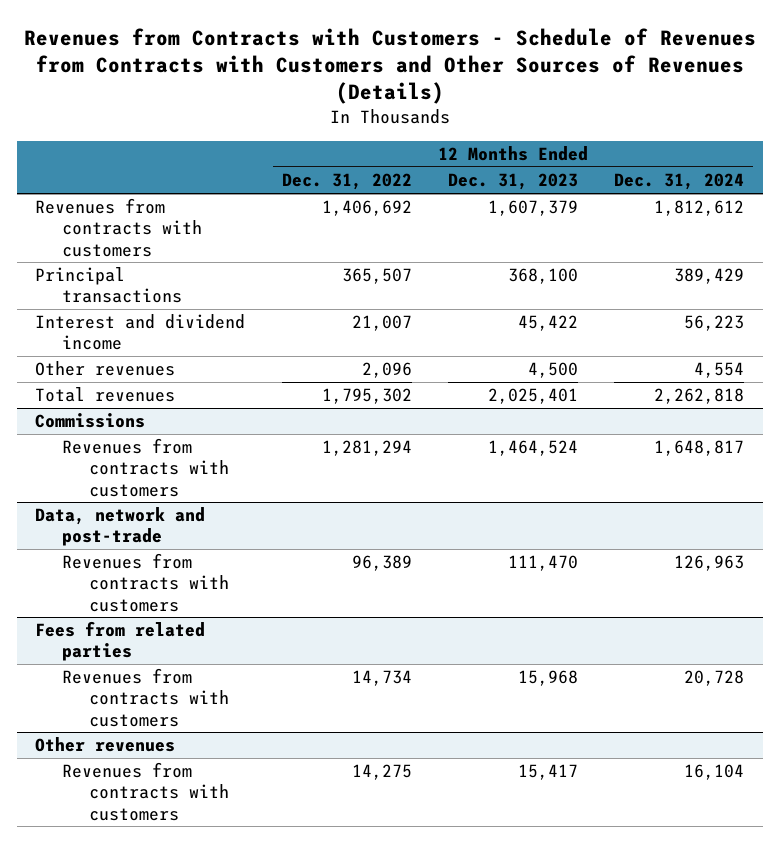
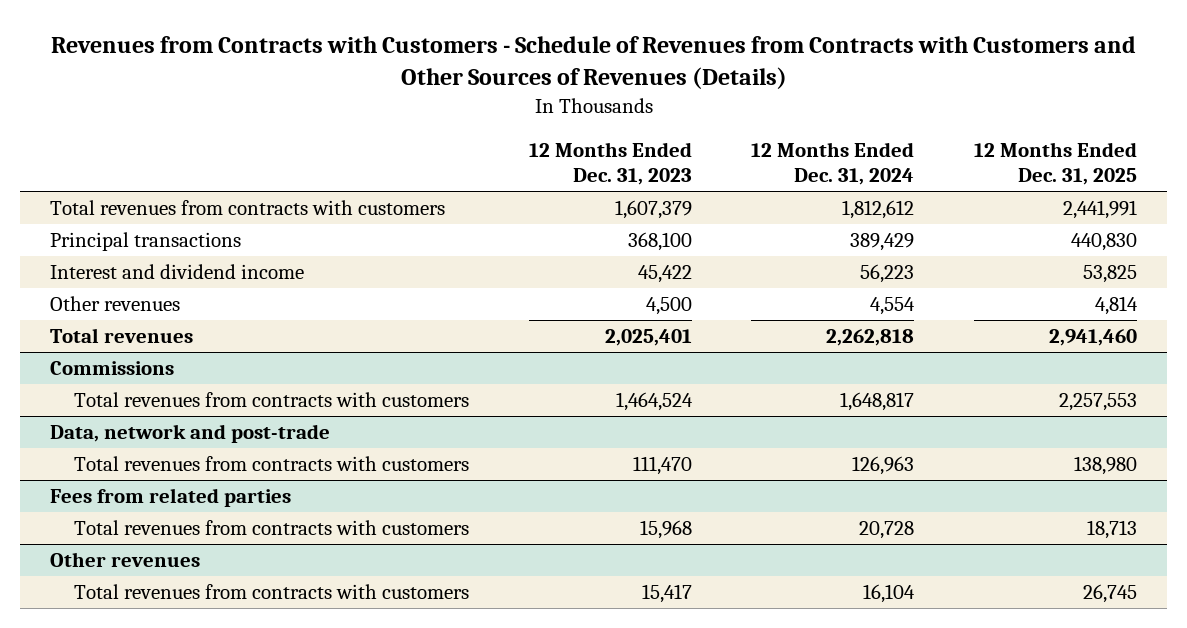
- | 12 Months Ended Dec. 31, 2022 | 12 Months Ended Dec. 31, 2023 | 12 Months Ended Dec. 31, 2024
+ | 12 Months Ended Dec. 31, 2023 | 12 Months Ended Dec. 31, 2024 | 12 Months Ended Dec. 31, 2025
- Revenues from contracts with customers | 1,406,692 | 1,607,379 | 1,812,612
+ Total revenues from contracts with customers | 1,607,379 | 1,812,612 | 2,441,991
@ Commissions
- Revenues from contracts with customers | 1,281,294 | 1,464,524 | 1,648,817
+ Total revenues from contracts with customers | 1,464,524 | 1,648,817 | 2,257,553
@ Data, network and post-trade
- Revenues from contracts with customers | 96,389 | 111,470 | 126,963
+ Total revenues from contracts with customers | 111,470 | 126,963 | 138,980
@ Fees from related parties
- Revenues from contracts with customers | 14,734 | 15,968 | 20,728
+ Total revenues from contracts with customers | 15,968 | 20,728 | 18,713
@ Other revenues
- Revenues from contracts with customers | 14,275 | 15,417 | 16,104
+ Total revenues from contracts with customers | 15,417 | 16,104 | 26,745

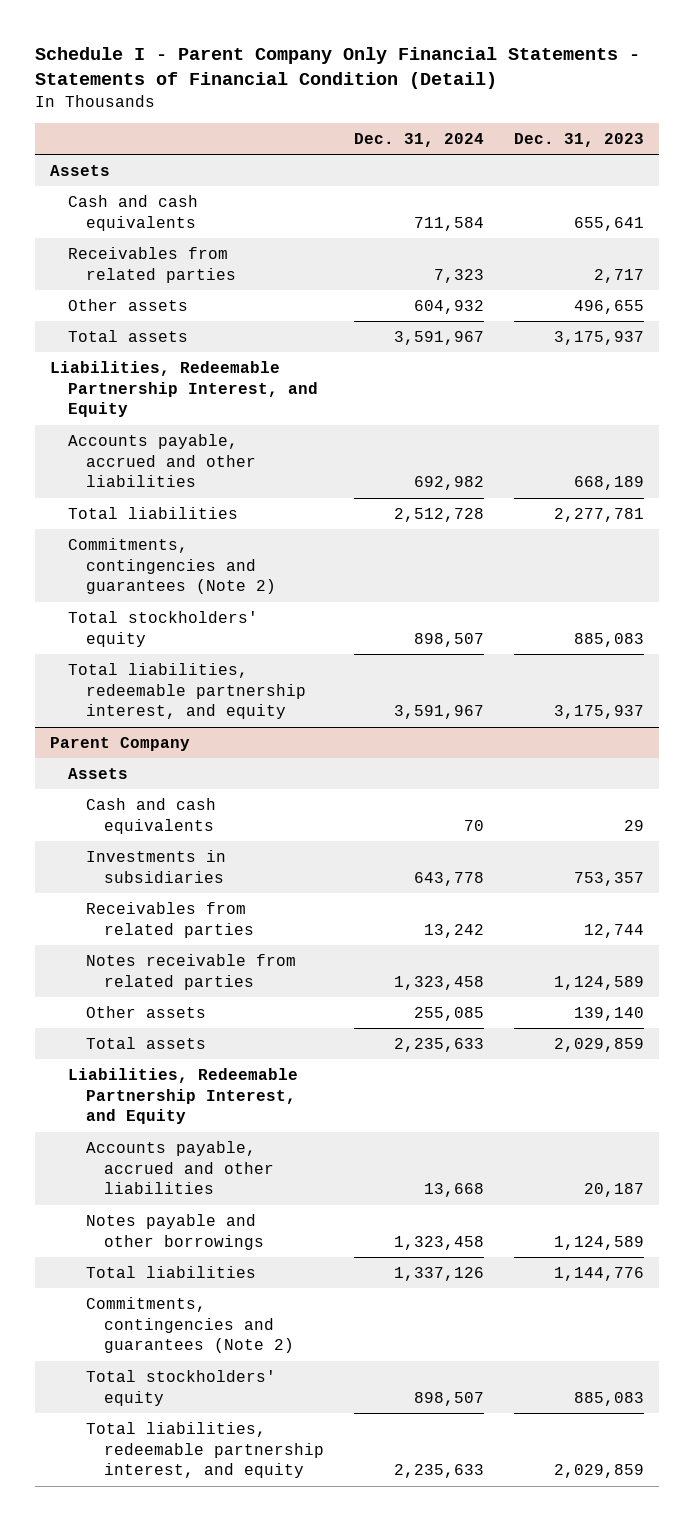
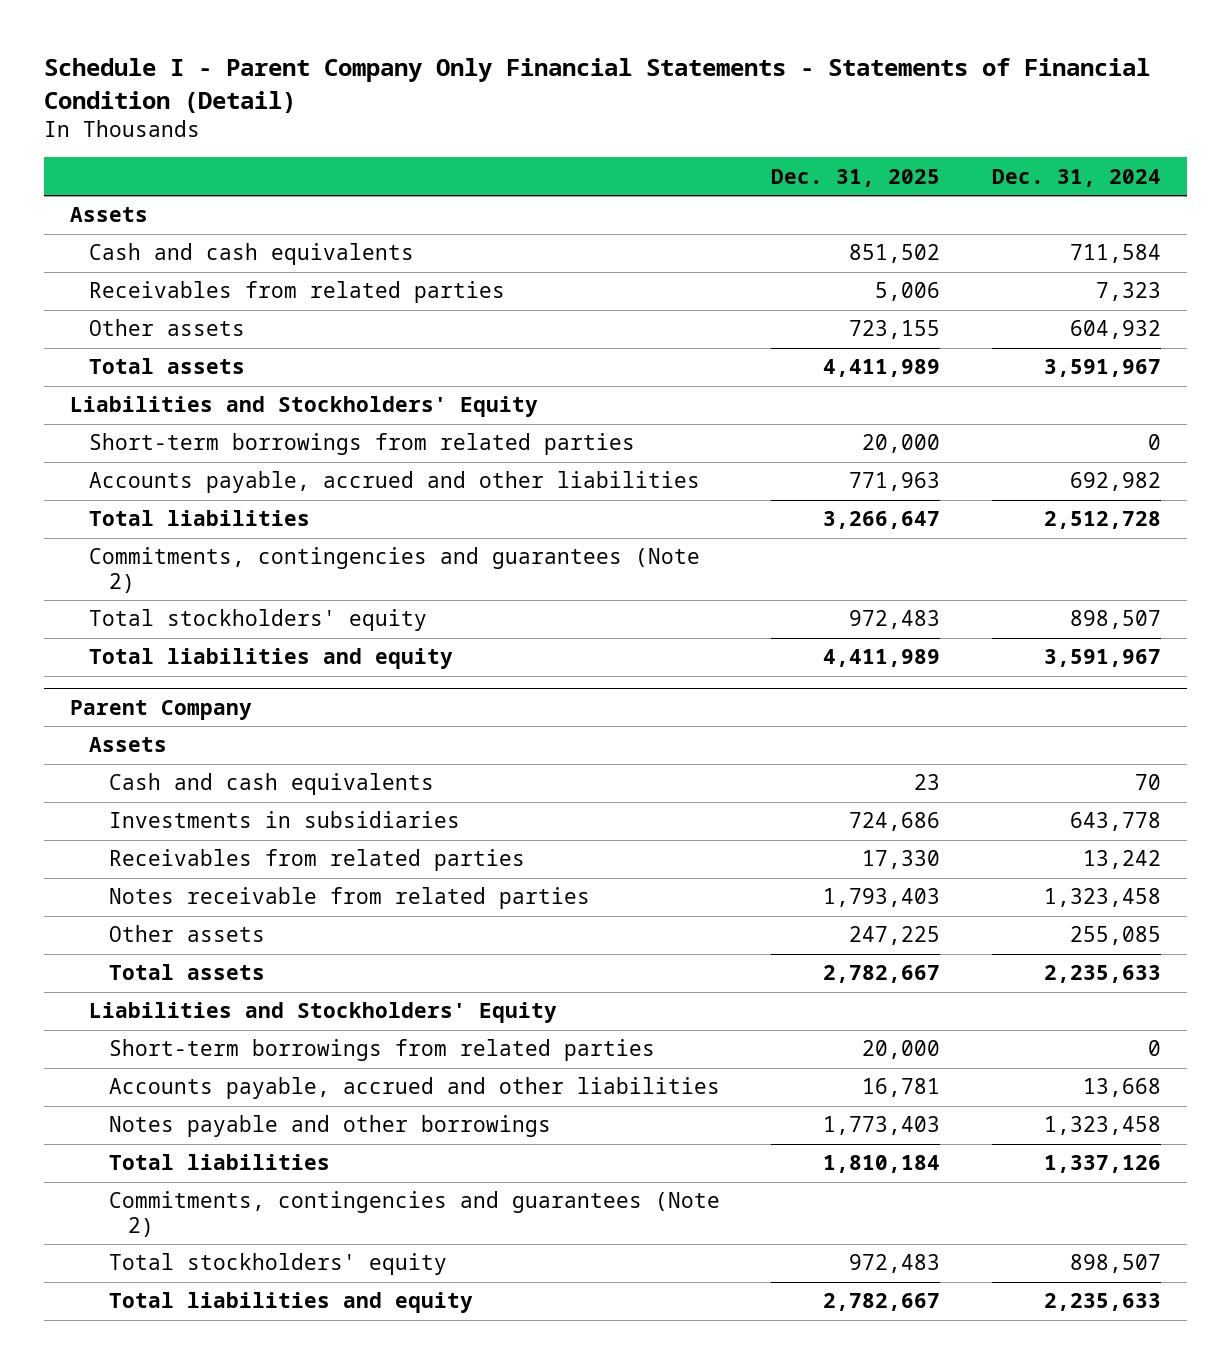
- | Dec. 31, 2024 | Dec. 31, 2023
+ | Dec. 31, 2025 | Dec. 31, 2024
- Liabilities, Redeemable Partnership Interest, and Equity
+ Liabilities and Stockholders' Equity
+ Short-term borrowings from related parties | 20,000 | 0
- Total liabilities, redeemable partnership interest, and equity | 3,591,967 | 3,175,937
+ Total liabilities and equity | 4,411,989 | 3,591,967
@ Parent Company
- Liabilities, Redeemable Partnership Interest, and Equity
+ Liabilities and Stockholders' Equity
+ Short-term borrowings from related parties | 20,000 | 0
- Total liabilities, redeemable partnership interest, and equity | 2,235,633 | 2,029,859
+ Total liabilities and equity | 2,782,667 | 2,235,633

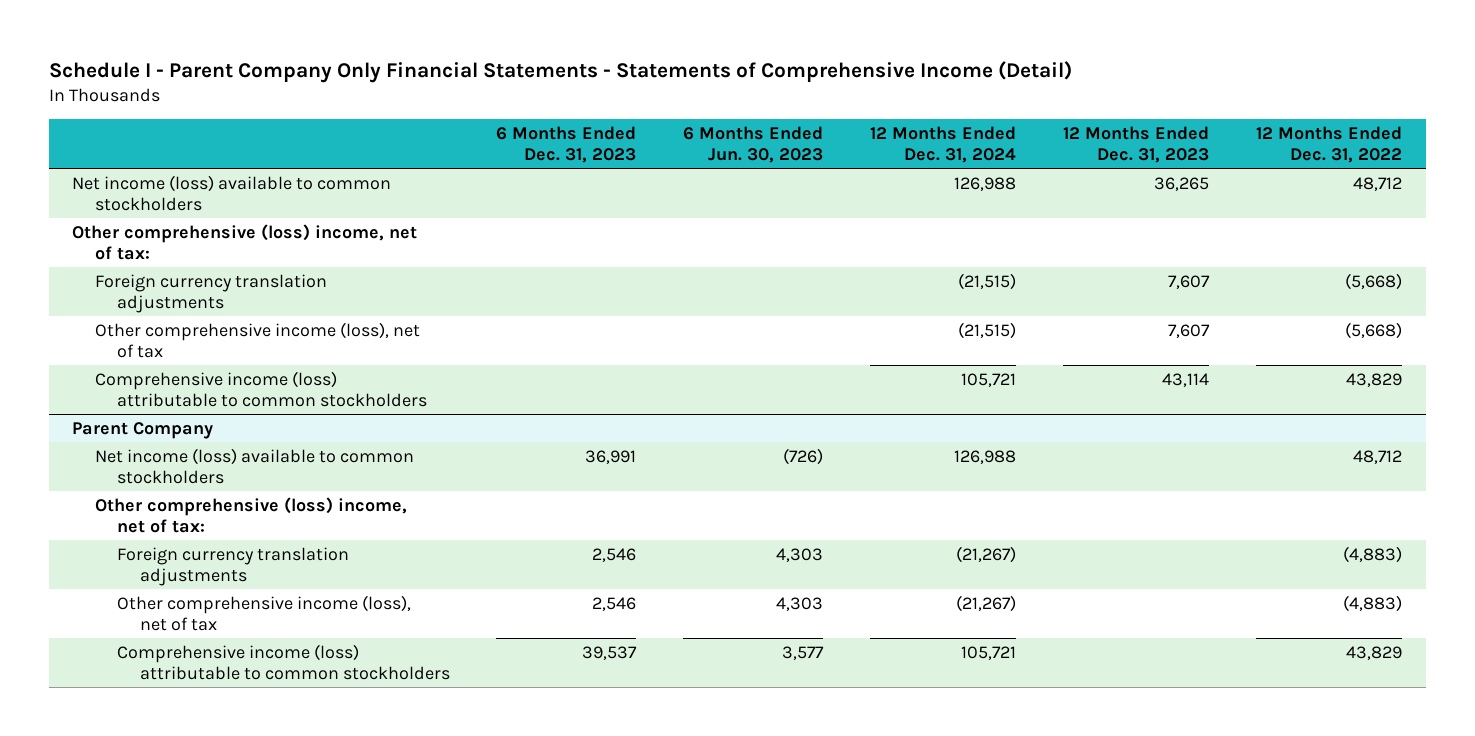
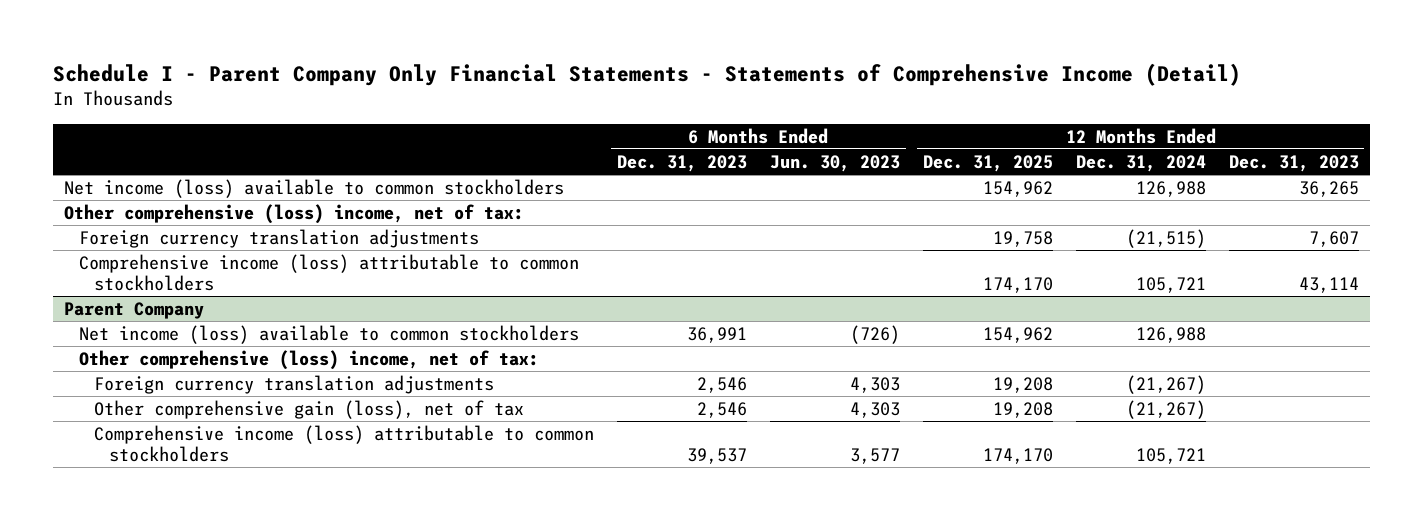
- | 6 Months Ended Dec. 31, 2023 | 6 Months Ended Jun. 30, 2023 | 12 Months Ended Dec. 31, 2024 | 12 Months Ended Dec. 31, 2023 | 12 Months Ended Dec. 31, 2022
+ | 6 Months Ended Dec. 31, 2023 | 6 Months Ended Jun. 30, 2023 | 12 Months Ended Dec. 31, 2025 | 12 Months Ended Dec. 31, 2024 | 12 Months Ended Dec. 31, 2023
- Other comprehensive income (loss), net of tax | | | (21,515) | 7,607 | (5,668)
@ Parent Company
- Other comprehensive income (loss), net of tax | 2,546 | 4,303 | (21,267) | | (4,883)
+ Other comprehensive gain (loss), net of tax | 2,546 | 4,303 | 19,208 | (21,267) |

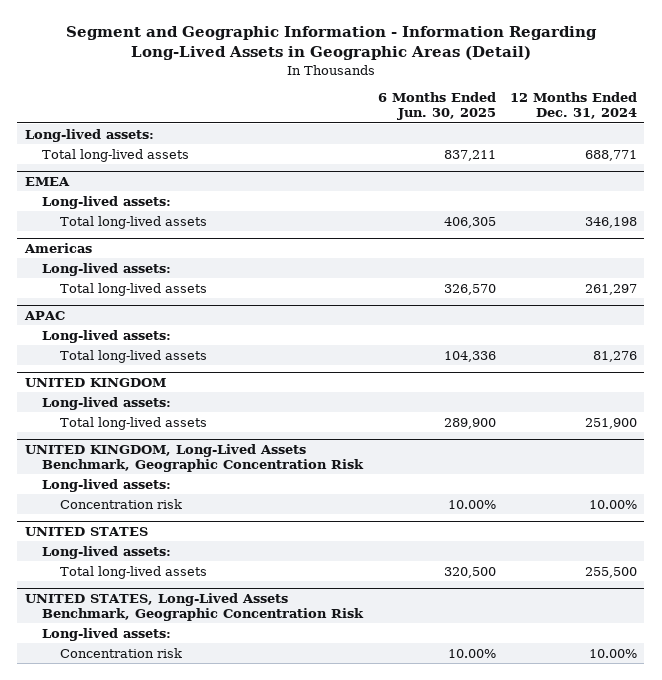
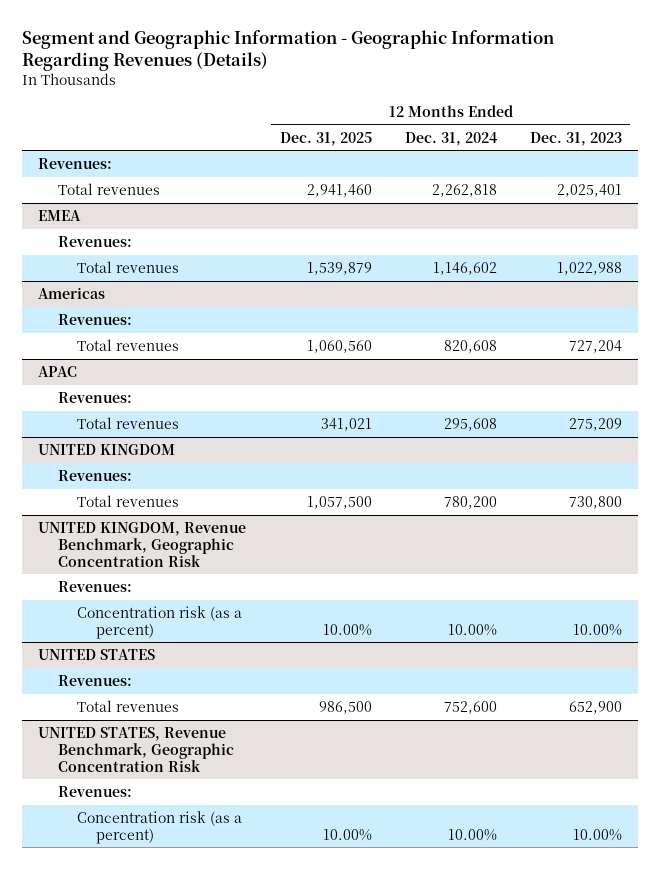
- Segment and Geographic Information - Information Regarding Long-Lived Assets in Geographic Areas (Detail)
+ Segment and Geographic Information - Geographic Information Regarding Revenues (Details)
- | 6 Months Ended Jun. 30, 2025 | 12 Months Ended Dec. 31, 2024
+ | 12 Months Ended Dec. 31, 2025 | 12 Months Ended Dec. 31, 2024 | 12 Months Ended Dec. 31, 2023
- Long-lived assets:
- Total long-lived assets | 837,211 | 688,771
+ Revenues:
+ Total revenues | 2,941,460 | 2,262,818 | 2,025,401
@ EMEA
- Long-lived assets:
- Total long-lived assets | 406,305 | 346,198
+ Revenues:
+ Total revenues | 1,539,879 | 1,146,602 | 1,022,988
@ Americas
- Long-lived assets:
- Total long-lived assets | 326,570 | 261,297
+ Revenues:
+ Total revenues | 1,060,560 | 820,608 | 727,204
@ APAC
- Long-lived assets:
- Total long-lived assets | 104,336 | 81,276
+ Revenues:
+ Total revenues | 341,021 | 295,608 | 275,209
@ UNITED KINGDOM
- Long-lived assets:
- Total long-lived assets | 289,900 | 251,900
- UNITED KINGDOM, Long-Lived Assets Benchmark, Geographic Concentration Risk
- Long-lived assets:
- Concentration risk | 10.00% | 10.00%
@ UNITED KINGDOM
+ Revenues:
+ Total revenues | 1,057,500 | 780,200 | 730,800
+ UNITED KINGDOM, Revenue Benchmark, Geographic Concentration Risk
+ Revenues:
+ Concentration risk (as a percent) | 10.00% | 10.00% | 10.00%
@ UNITED STATES
- Long-lived assets:
- Total long-lived assets | 320,500 | 255,500
- UNITED STATES, Long-Lived Assets Benchmark, Geographic Concentration Risk
- Long-lived assets:
- Concentration risk | 10.00% | 10.00%
@ UNITED STATES
+ Revenues:
+ Total revenues | 986,500 | 752,600 | 652,900
+ UNITED STATES, Revenue Benchmark, Geographic Concentration Risk
+ Revenues:
+ Concentration risk (as a percent) | 10.00% | 10.00% | 10.00%

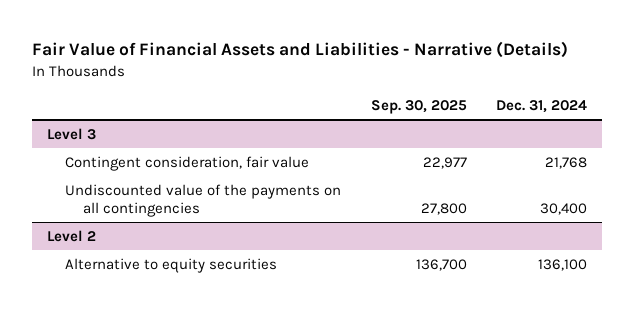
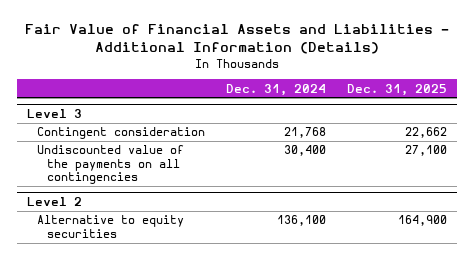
- Fair Value of Financial Assets and Liabilities - Narrative (Details)
+ Fair Value of Financial Assets and Liabilities - Additional Information (Details)
- | Sep. 30, 2025 | Dec. 31, 2024
+ | Dec. 31, 2024 | Dec. 31, 2025
@ Level 3
- Contingent consideration, fair value | 22,977 | 21,768
+ Contingent consideration | 21,768 | 22,662

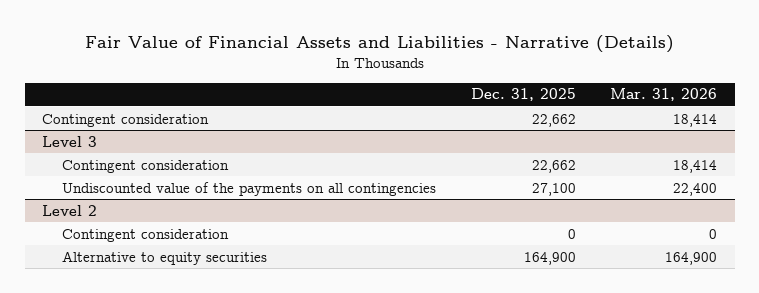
- Fair Value of Financial Assets and Liabilities - Additional Information (Details)
+ Fair Value of Financial Assets and Liabilities - Narrative (Details)
- | Dec. 31, 2024 | Dec. 31, 2025
+ | Dec. 31, 2025 | Mar. 31, 2026
+ Contingent consideration | 22,662 | 18,414
@ Level 2
+ Contingent consideration | 0 | 0

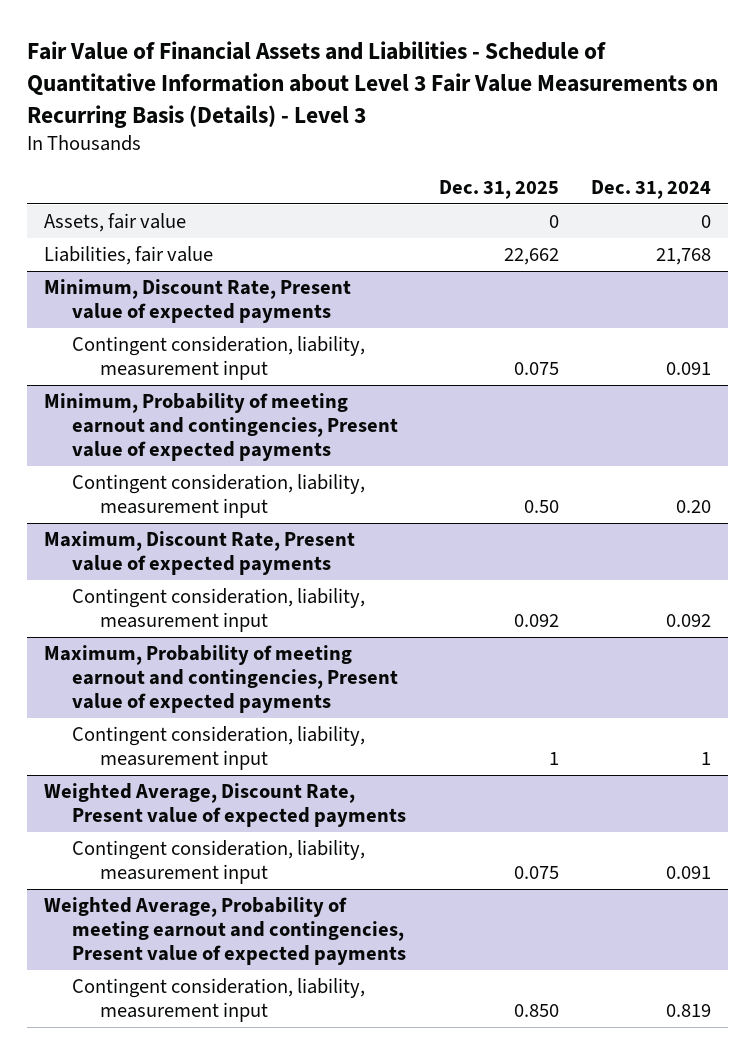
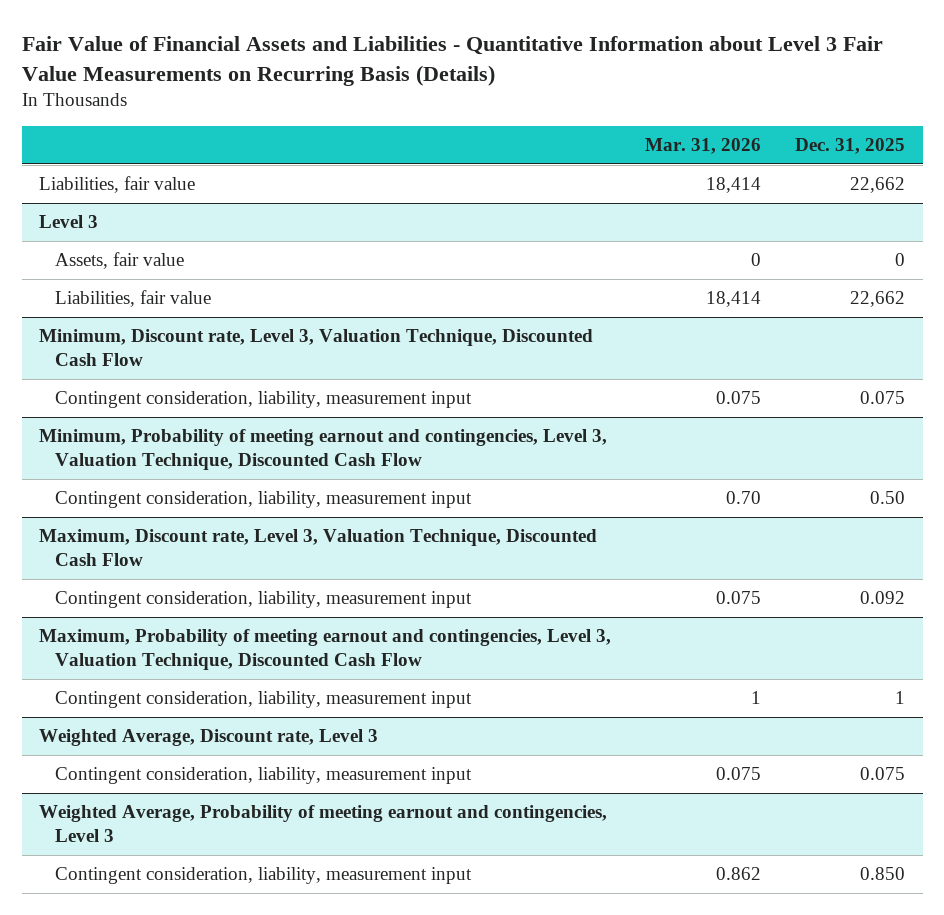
- Fair Value of Financial Assets and Liabilities - Schedule of Quantitative Information about Level 3 Fair Value Measurements on Recurring Basis (Details) - Level 3
+ Fair Value of Financial Assets and Liabilities - Quantitative Information about Level 3 Fair Value Measurements on Recurring Basis (Details)
- | Dec. 31, 2025 | Dec. 31, 2024
+ | Mar. 31, 2026 | Dec. 31, 2025
+ Liabilities, fair value | 18,414 | 22,662
+ Level 3
- Minimum, Discount Rate, Present value of expected payments
+ Minimum, Discount rate, Level 3, Valuation Technique, Discounted Cash Flow
- Minimum, Probability of meeting earnout and contingencies, Present value of expected payments
+ Minimum, Probability of meeting earnout and contingencies, Level 3, Valuation Technique, Discounted Cash Flow
- Maximum, Discount Rate, Present value of expected payments
+ Maximum, Discount rate, Level 3, Valuation Technique, Discounted Cash Flow
- Maximum, Probability of meeting earnout and contingencies, Present value of expected payments
+ Maximum, Probability of meeting earnout and contingencies, Level 3, Valuation Technique, Discounted Cash Flow
- Weighted Average, Discount Rate, Present value of expected payments
+ Weighted Average, Discount rate, Level 3
- Weighted Average, Probability of meeting earnout and contingencies, Present value of expected payments
+ Weighted Average, Probability of meeting earnout and contingencies, Level 3

